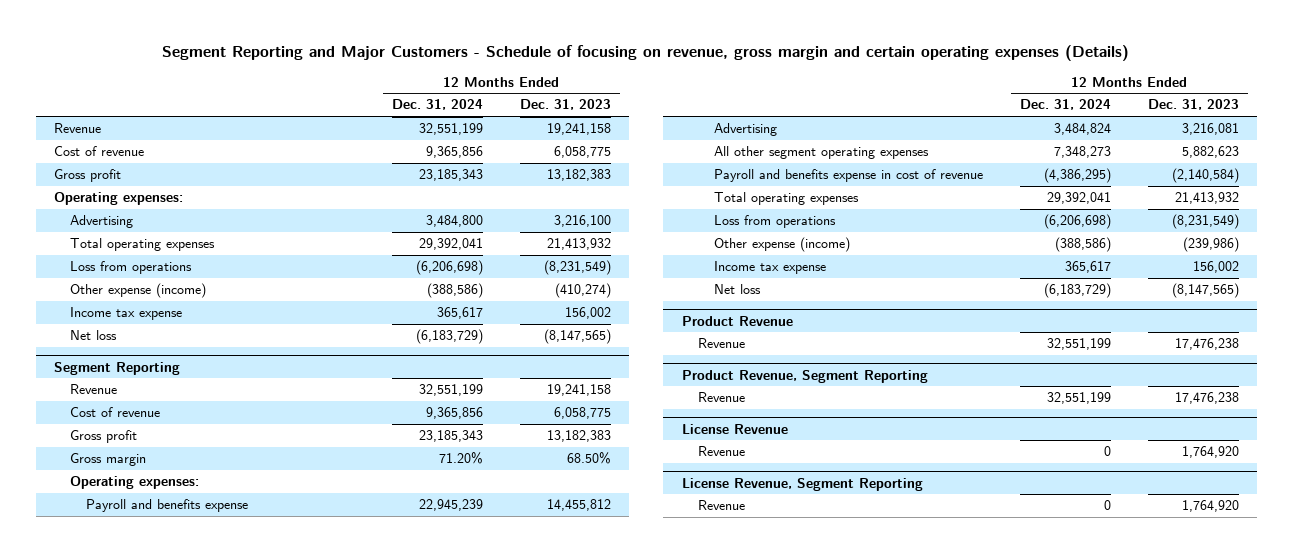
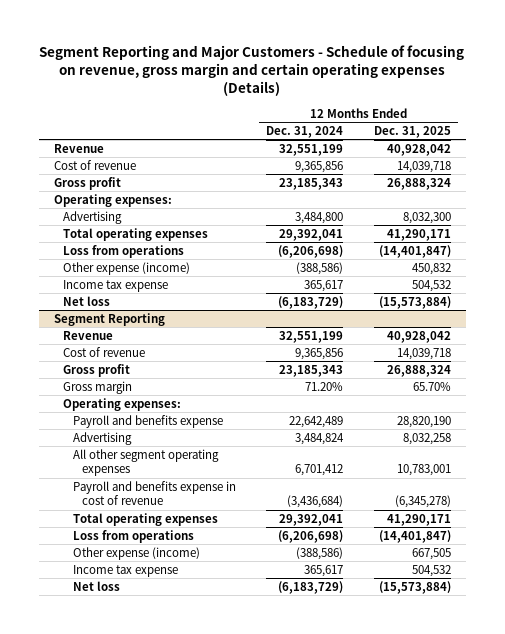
- | 12 Months Ended Dec. 31, 2024 | 12 Months Ended Dec. 31, 2023
+ | 12 Months Ended Dec. 31, 2024 | 12 Months Ended Dec. 31, 2025
@ Segment Reporting
- Payroll and benefits expense | 22,945,239 | 14,455,812
+ Payroll and benefits expense | 22,642,489 | 28,820,190
- All other segment operating expenses | 7,348,273 | 5,882,623
- Payroll and benefits expense in cost of revenue | (4,386,295) | (2,140,584)
+ All other segment operating expenses | 6,701,412 | 10,783,001
+ Payroll and benefits expense in cost of revenue | (3,436,684) | (6,345,278)
- Product Revenue
- Revenue | 32,551,199 | 17,476,238
- Product Revenue, Segment Reporting
- Revenue | 32,551,199 | 17,476,238
- License Revenue
- Revenue | 0 | 1,764,920
- License Revenue, Segment Reporting
- Revenue | 0 | 1,764,920

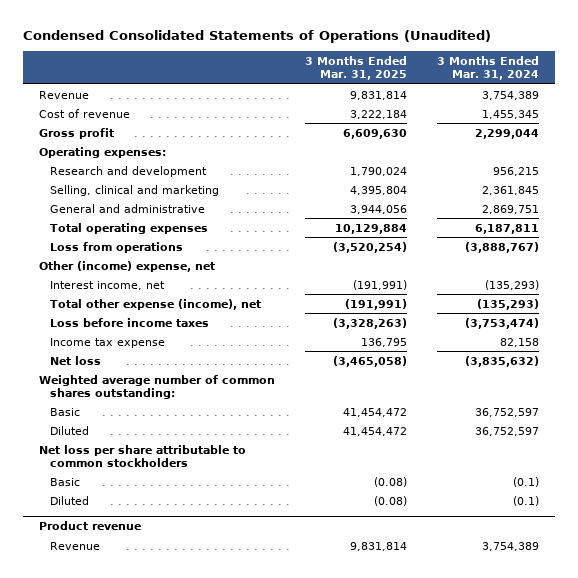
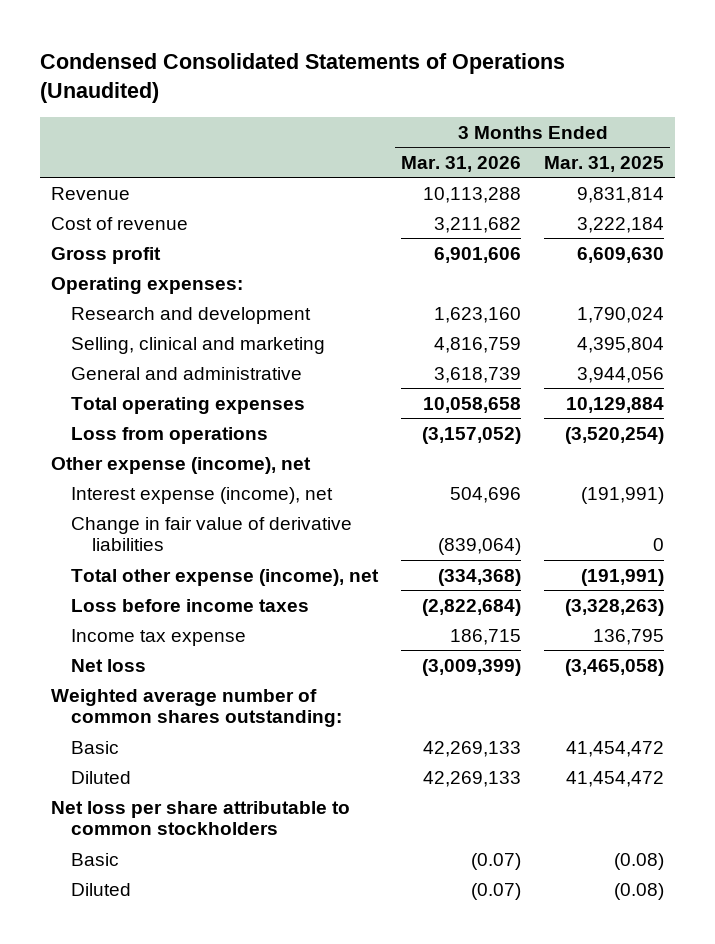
- | 3 Months Ended Mar. 31, 2025 | 3 Months Ended Mar. 31, 2024
+ | 3 Months Ended Mar. 31, 2026 | 3 Months Ended Mar. 31, 2025
- Other (income) expense, net
- Interest income, net | (191,991) | (135,293)
+ Other expense (income), net
+ Interest expense (income), net | 504,696 | (191,991)
+ Change in fair value of derivative liabilities | (839,064) | 0
- Product revenue
- Revenue | 9,831,814 | 3,754,389

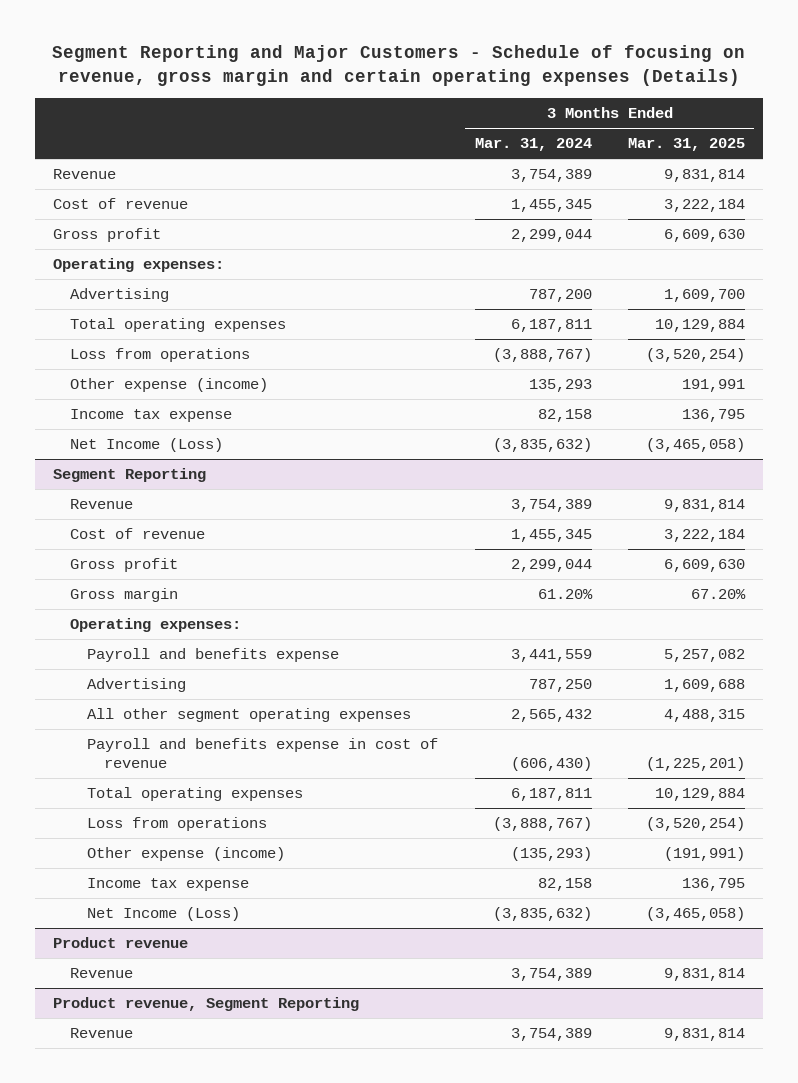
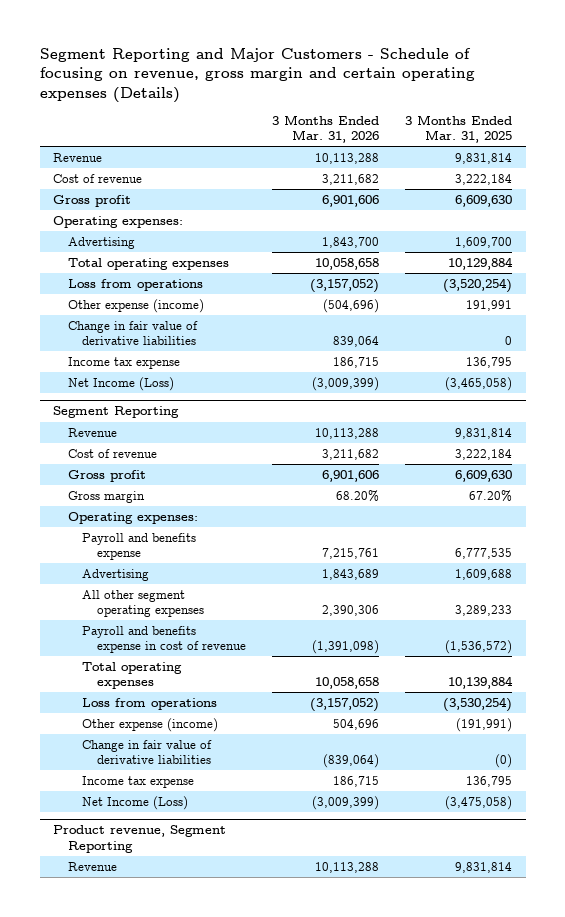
- | 3 Months Ended Mar. 31, 2024 | 3 Months Ended Mar. 31, 2025
+ | 3 Months Ended Mar. 31, 2026 | 3 Months Ended Mar. 31, 2025
+ Change in fair value of derivative liabilities | 839,064 | 0
@ Segment Reporting
- Payroll and benefits expense | 3,441,559 | 5,257,082
+ Payroll and benefits expense | 7,215,761 | 6,777,535
- All other segment operating expenses | 2,565,432 | 4,488,315
- Payroll and benefits expense in cost of revenue | (606,430) | (1,225,201)
- Total operating expenses | 6,187,811 | 10,129,884
- Loss from operations | (3,888,767) | (3,520,254)
+ All other segment operating expenses | 2,390,306 | 3,289,233
+ Payroll and benefits expense in cost of revenue | (1,391,098) | (1,536,572)
+ Total operating expenses | 10,058,658 | 10,139,884
+ Loss from operations | (3,157,052) | (3,530,254)
+ Change in fair value of derivative liabilities | (839,064) | (0)
- Net Income (Loss) | (3,835,632) | (3,465,058)
- Product revenue
- Revenue | 3,754,389 | 9,831,814
@ Segment Reporting
+ Net Income (Loss) | (3,009,399) | (3,475,058)

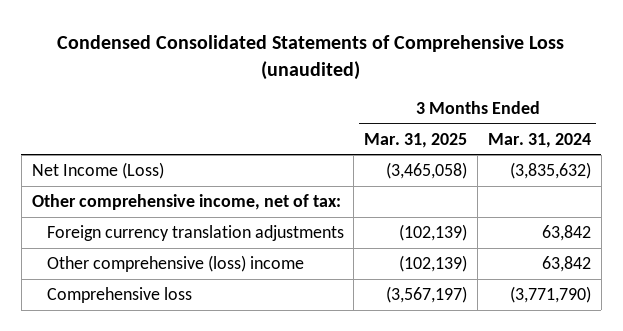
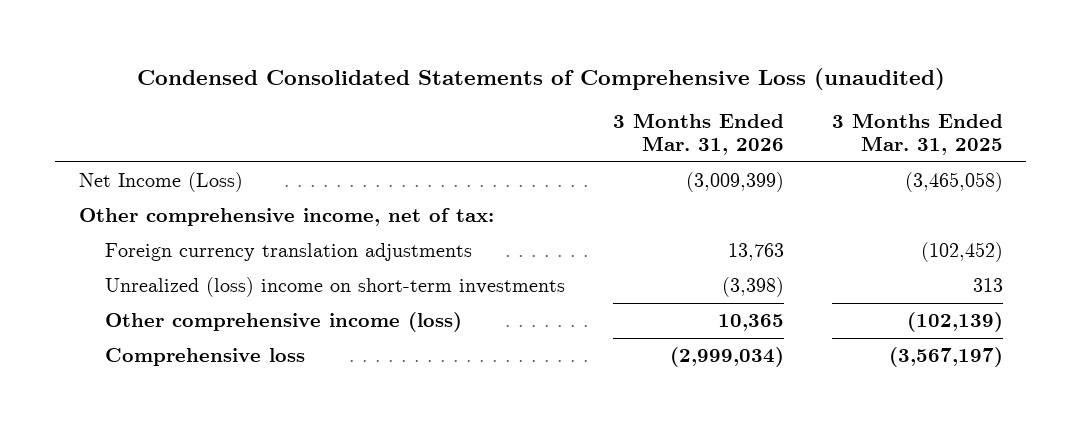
- | 3 Months Ended Mar. 31, 2025 | 3 Months Ended Mar. 31, 2024
+ | 3 Months Ended Mar. 31, 2026 | 3 Months Ended Mar. 31, 2025
- Foreign currency translation adjustments | (102,139) | 63,842
- Other comprehensive (loss) income | (102,139) | 63,842
+ Foreign currency translation adjustments | 13,763 | (102,452)
+ Unrealized (loss) income on short-term investments | (3,398) | 313
+ Other comprehensive income (loss) | 10,365 | (102,139)

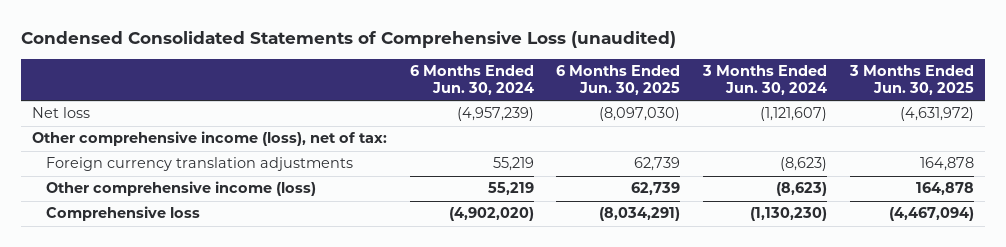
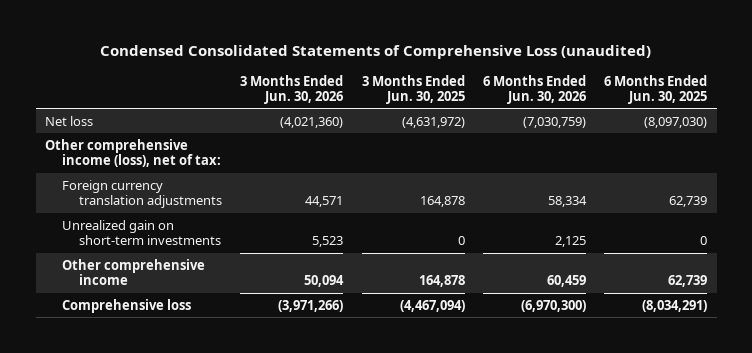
- | 6 Months Ended Jun. 30, 2024 | 6 Months Ended Jun. 30, 2025 | 3 Months Ended Jun. 30, 2024 | 3 Months Ended Jun. 30, 2025
+ | 3 Months Ended Jun. 30, 2026 | 3 Months Ended Jun. 30, 2025 | 6 Months Ended Jun. 30, 2026 | 6 Months Ended Jun. 30, 2025
- Other comprehensive income (loss) | 55,219 | 62,739 | (8,623) | 164,878
+ Unrealized gain on short-term investments | 5,523 | 0 | 2,125 | 0
+ Other comprehensive income | 50,094 | 164,878 | 60,459 | 62,739

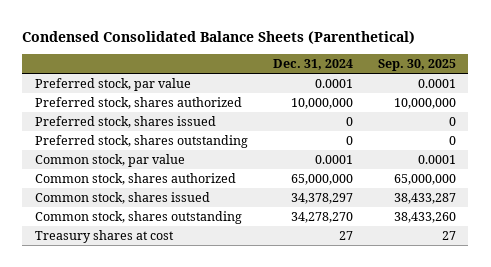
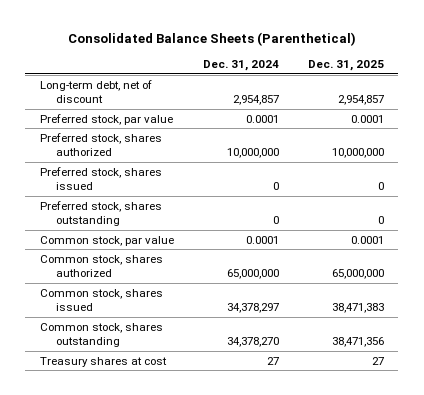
- Condensed Consolidated Balance Sheets (Parenthetical)
+ Consolidated Balance Sheets (Parenthetical)
- | Dec. 31, 2024 | Sep. 30, 2025
+ | Dec. 31, 2024 | Dec. 31, 2025
+ Long-term debt, net of discount | 2,954,857 | 2,954,857
- Common stock, shares outstanding | 34,278,270 | 38,433,260
+ Common stock, shares outstanding | 34,378,270 | 38,471,356

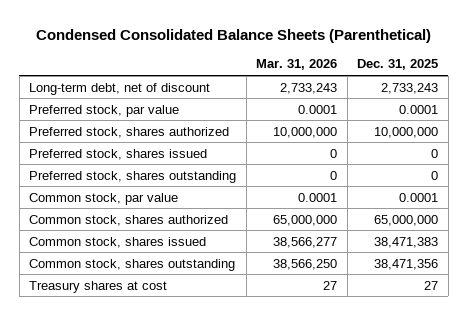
- Consolidated Balance Sheets (Parenthetical)
+ Condensed Consolidated Balance Sheets (Parenthetical)
- | Dec. 31, 2024 | Dec. 31, 2025
+ | Mar. 31, 2026 | Dec. 31, 2025
- Long-term debt, net of discount | 2,954,857 | 2,954,857
+ Long-term debt, net of discount | 2,733,243 | 2,733,243

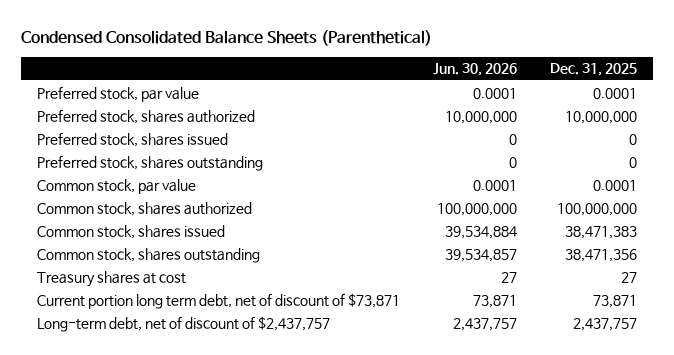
- | Mar. 31, 2026 | Dec. 31, 2025
+ | Jun. 30, 2026 | Dec. 31, 2025
- Long-term debt, net of discount | 2,733,243 | 2,733,243
- Common stock, shares authorized | 65,000,000 | 65,000,000
+ Common stock, shares authorized | 100,000,000 | 100,000,000
+ Current portion long term debt, net of discount of $73,871 | 73,871 | 73,871
+ Long-term debt, net of discount of $2,437,757 | 2,437,757 | 2,437,757

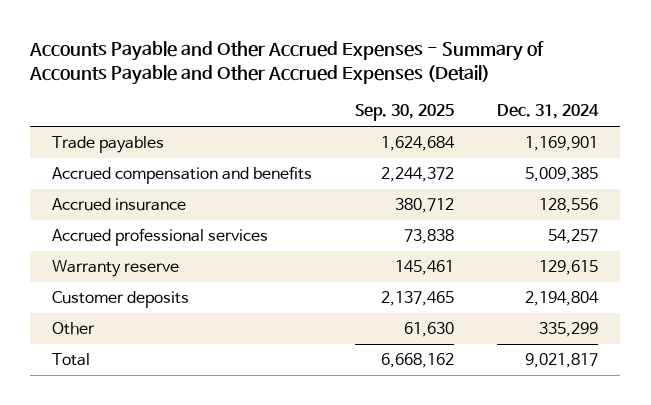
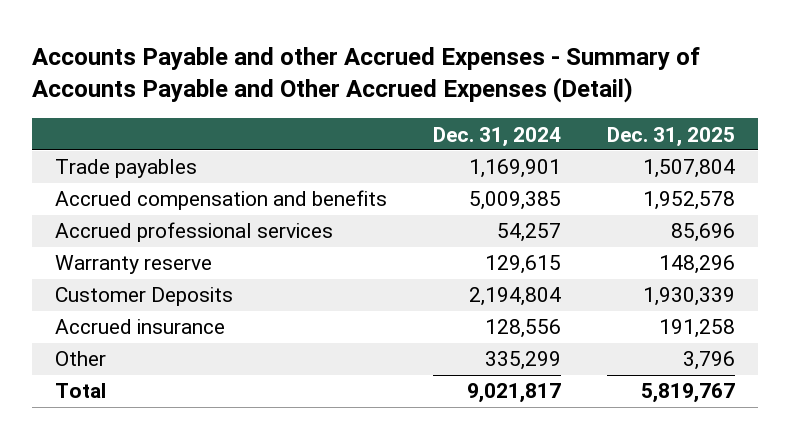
- Accounts Payable and Other Accrued Expenses - Summary of Accounts Payable and Other Accrued Expenses (Detail)
+ Accounts Payable and other Accrued Expenses - Summary of Accounts Payable and Other Accrued Expenses (Detail)
- | Sep. 30, 2025 | Dec. 31, 2024
+ | Dec. 31, 2024 | Dec. 31, 2025
- Customer deposits | 2,137,465 | 2,194,804
+ Customer Deposits | 2,194,804 | 1,930,339
moved down: Accrued insurance | 128,556 | 191,258

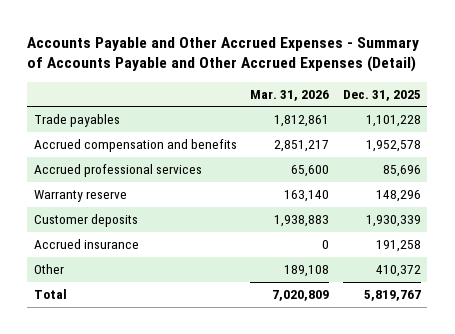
- Accounts Payable and other Accrued Expenses - Summary of Accounts Payable and Other Accrued Expenses (Detail)
+ Accounts Payable and Other Accrued Expenses - Summary of Accounts Payable and Other Accrued Expenses (Detail)
- | Dec. 31, 2024 | Dec. 31, 2025
+ | Mar. 31, 2026 | Dec. 31, 2025
- Trade payables | 1,169,901 | 1,507,804
+ Trade payables | 1,812,861 | 1,101,228
- Customer Deposits | 2,194,804 | 1,930,339
+ Customer deposits | 1,938,883 | 1,930,339
- Other | 335,299 | 3,796
+ Other | 189,108 | 410,372

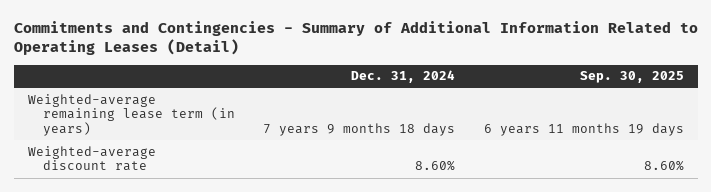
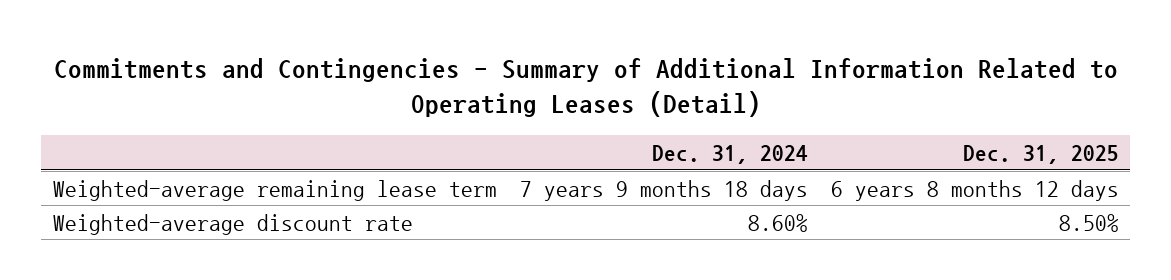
- | Dec. 31, 2024 | Sep. 30, 2025
+ | Dec. 31, 2024 | Dec. 31, 2025
- Weighted-average remaining lease term (in years) | 7 years 9 months 18 days | 6 years 11 months 19 days
+ Weighted-average remaining lease term | 7 years 9 months 18 days | 6 years 8 months 12 days

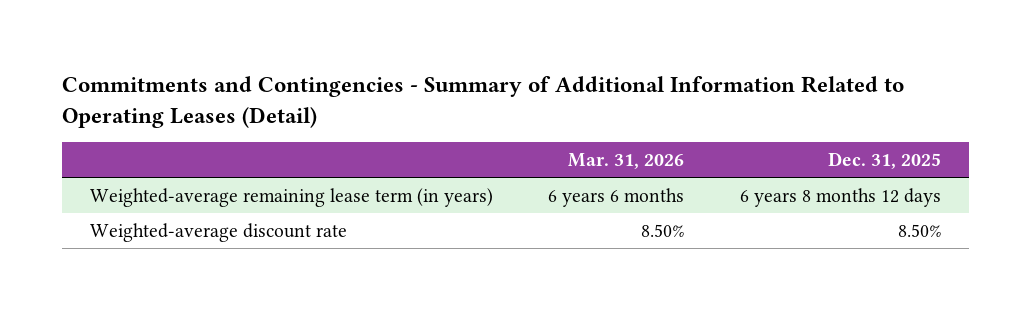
- | Dec. 31, 2024 | Dec. 31, 2025
+ | Mar. 31, 2026 | Dec. 31, 2025
- Weighted-average remaining lease term | 7 years 9 months 18 days | 6 years 8 months 12 days
+ Weighted-average remaining lease term (in years) | 6 years 6 months | 6 years 8 months 12 days

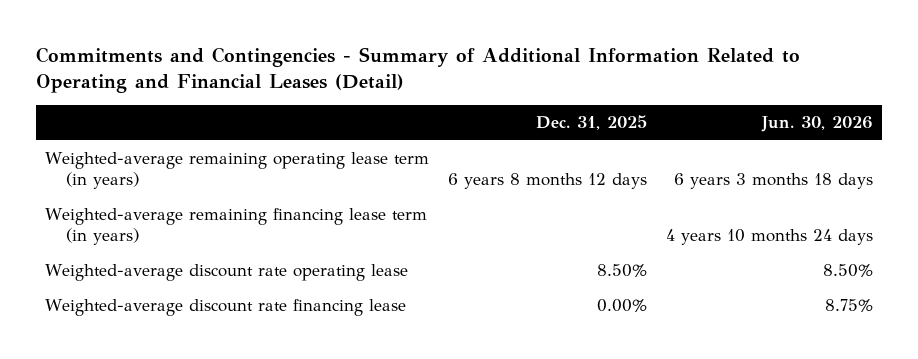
- Commitments and Contingencies - Summary of Additional Information Related to Operating Leases (Detail)
+ Commitments and Contingencies - Summary of Additional Information Related to Operating and Financial Leases (Detail)
- | Mar. 31, 2026 | Dec. 31, 2025
+ | Dec. 31, 2025 | Jun. 30, 2026
- Weighted-average remaining lease term (in years) | 6 years 6 months | 6 years 8 months 12 days
- Weighted-average discount rate | 8.50% | 8.50%
+ Weighted-average remaining operating lease term (in years) | 6 years 8 months 12 days | 6 years 3 months 18 days
+ Weighted-average remaining financing lease term (in years) | | 4 years 10 months 24 days
+ Weighted-average discount rate operating lease | 8.50% | 8.50%
+ Weighted-average discount rate financing lease | 0.00% | 8.75%

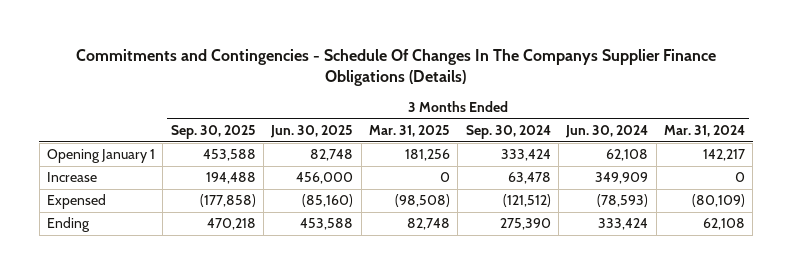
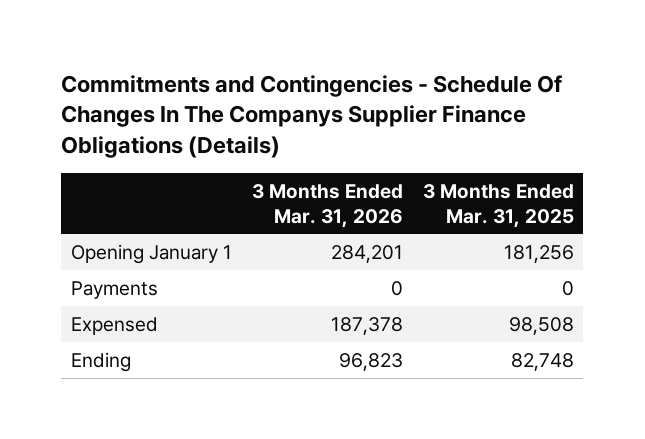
- | 3 Months Ended Sep. 30, 2025 | 3 Months Ended Jun. 30, 2025 | 3 Months Ended Mar. 31, 2025 | 3 Months Ended Sep. 30, 2024 | 3 Months Ended Jun. 30, 2024 | 3 Months Ended Mar. 31, 2024
+ | 3 Months Ended Mar. 31, 2026 | 3 Months Ended Mar. 31, 2025
- Increase | 194,488 | 456,000 | 0 | 63,478 | 349,909 | 0
- Expensed | (177,858) | (85,160) | (98,508) | (121,512) | (78,593) | (80,109)
+ Payments | 0 | 0
+ Expensed | 187,378 | 98,508

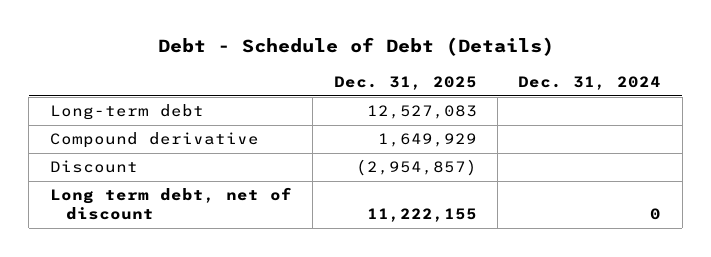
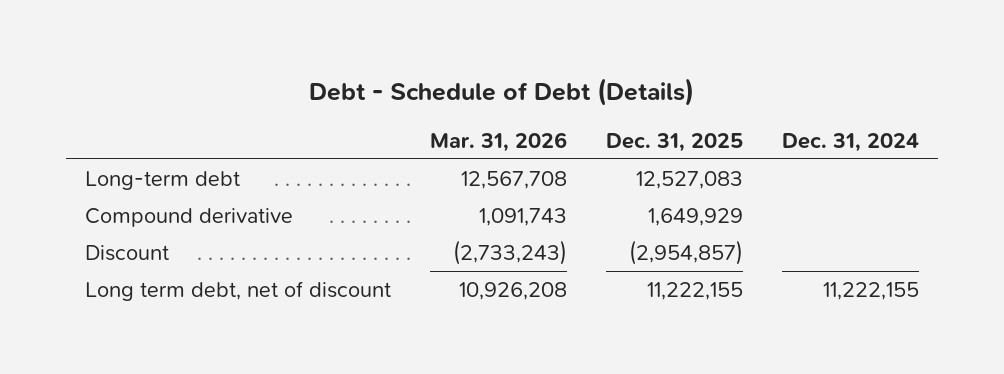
- | Dec. 31, 2025 | Dec. 31, 2024
+ | Mar. 31, 2026 | Dec. 31, 2025 | Dec. 31, 2024
- Long term debt, net of discount | 11,222,155 | 0
+ Long term debt, net of discount | 10,926,208 | 11,222,155 | 11,222,155

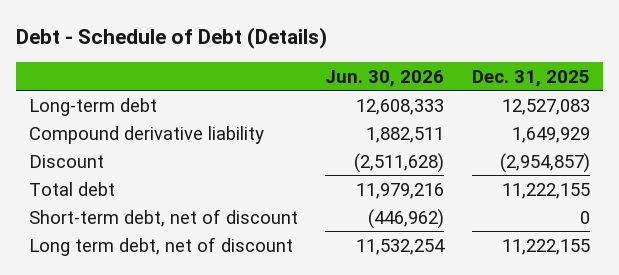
- | Mar. 31, 2026 | Dec. 31, 2025 | Dec. 31, 2024
+ | Jun. 30, 2026 | Dec. 31, 2025
- Compound derivative | 1,091,743 | 1,649,929 |
+ Compound derivative liability | 1,882,511 | 1,649,929
+ Total debt | 11,979,216 | 11,222,155
+ Short-term debt, net of discount | (446,962) | 0

